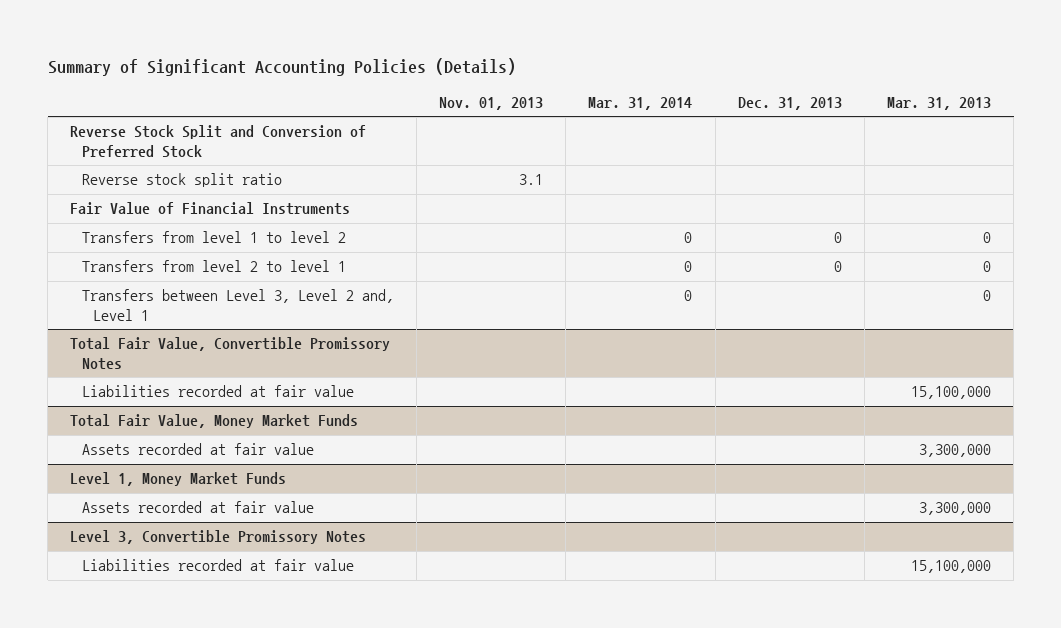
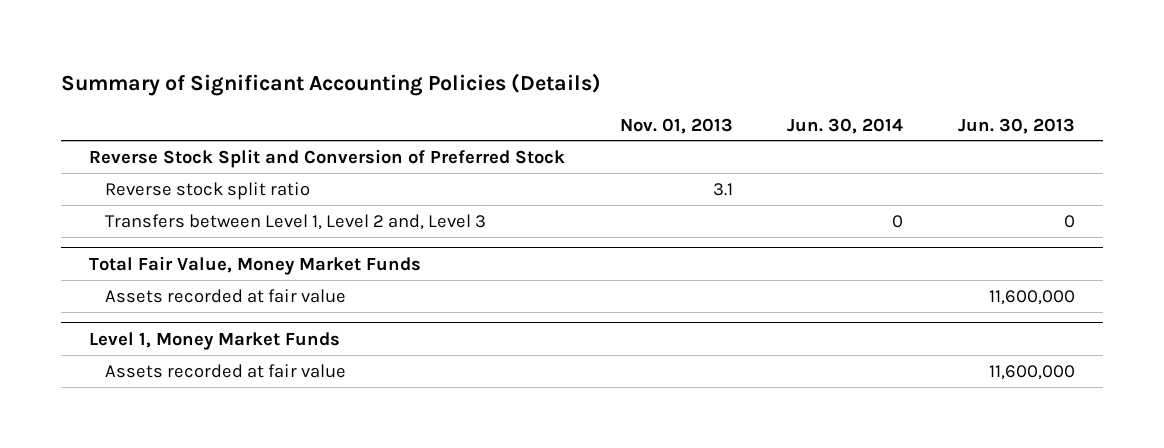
- | Nov. 01, 2013 | Mar. 31, 2014 | Dec. 31, 2013 | Mar. 31, 2013
+ | Nov. 01, 2013 | Jun. 30, 2014 | Jun. 30, 2013
- Fair Value of Financial Instruments
- Transfers from level 1 to level 2 | | 0 | 0 | 0
- Transfers from level 2 to level 1 | | 0 | 0 | 0
- Transfers between Level 3, Level 2 and, Level 1 | | 0 | | 0
- Total Fair Value, Convertible Promissory Notes
- Liabilities recorded at fair value | | | | 15,100,000
+ Transfers between Level 1, Level 2 and, Level 3 | | 0 | 0
- Level 3, Convertible Promissory Notes
- Liabilities recorded at fair value | | | | 15,100,000

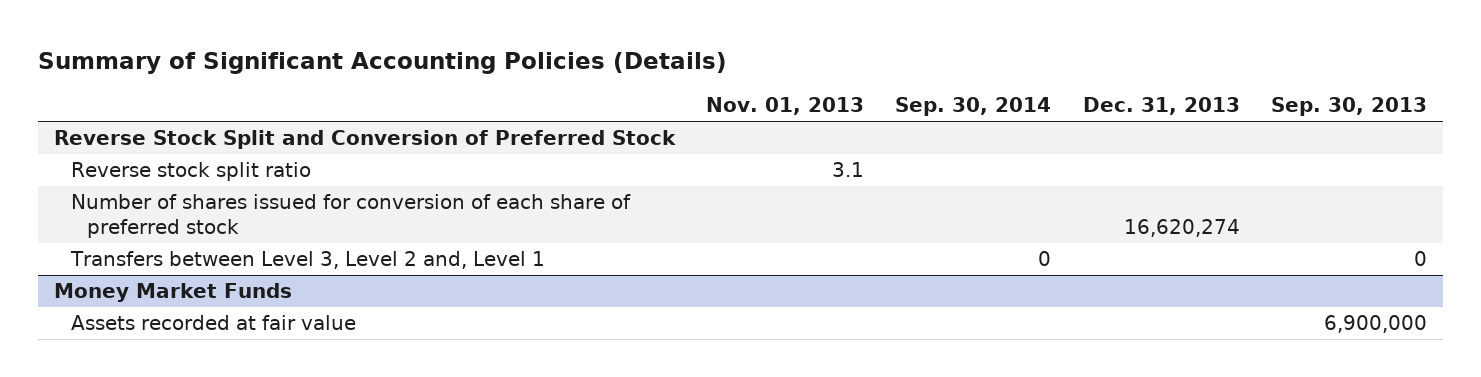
- | Nov. 01, 2013 | Jun. 30, 2014 | Jun. 30, 2013
+ | Nov. 01, 2013 | Sep. 30, 2014 | Dec. 31, 2013 | Sep. 30, 2013
- Transfers between Level 1, Level 2 and, Level 3 | | 0 | 0
- Total Fair Value, Money Market Funds
- Assets recorded at fair value | | | 11,600,000
- Level 1, Money Market Funds
+ Number of shares issued for conversion of each share of preferred stock | | | 16,620,274 |
+ Transfers between Level 3, Level 2 and, Level 1 | | 0 | | 0
+ Money Market Funds

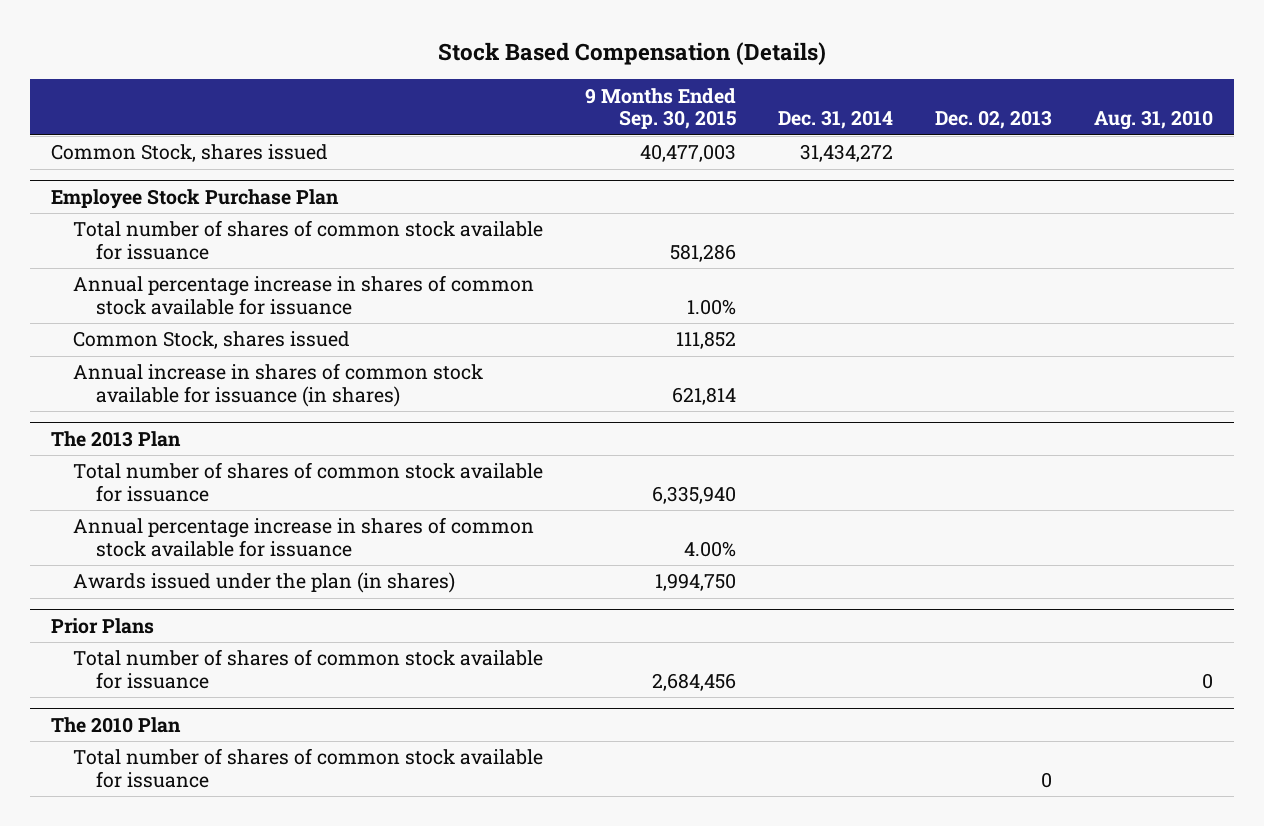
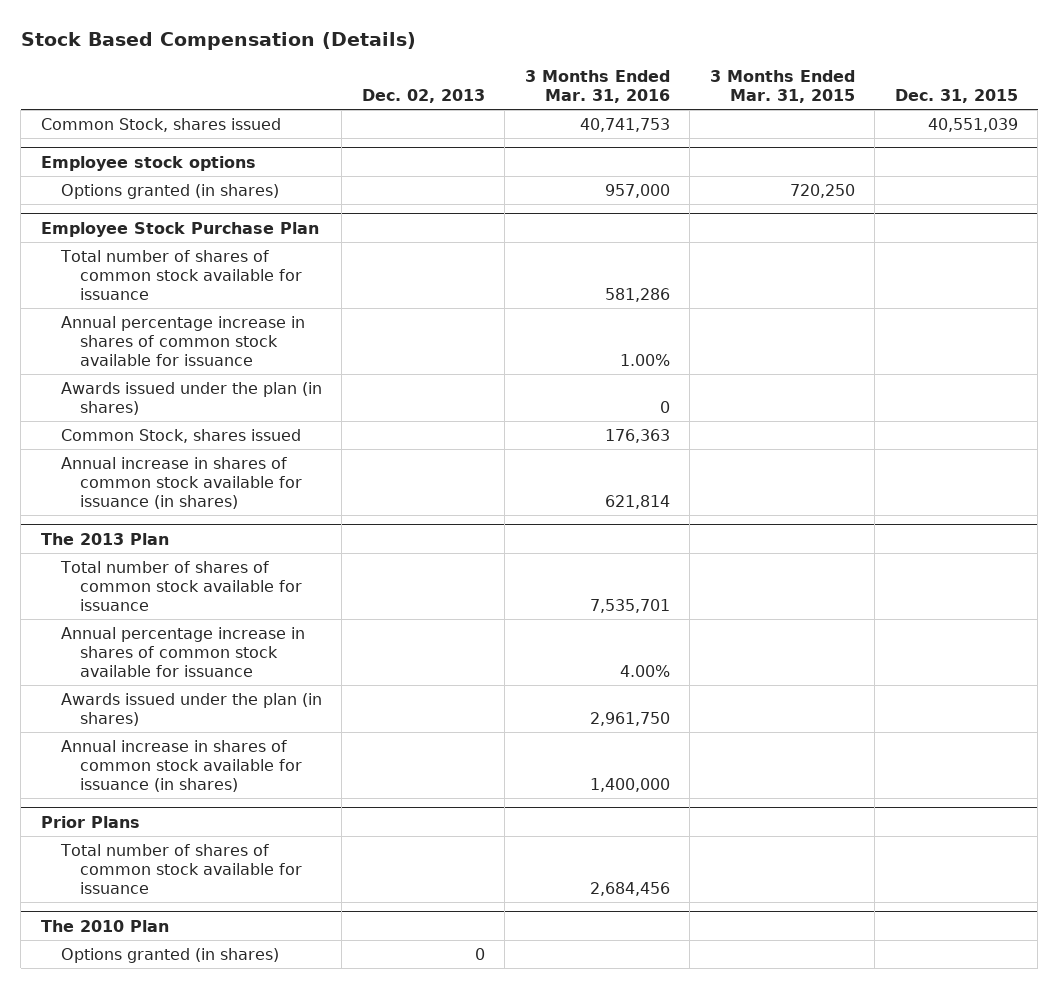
- | 9 Months Ended Sep. 30, 2015 | Dec. 31, 2014 | Dec. 02, 2013 | Aug. 31, 2010
+ | Dec. 02, 2013 | 3 Months Ended Mar. 31, 2016 | 3 Months Ended Mar. 31, 2015 | Dec. 31, 2015
+ Employee stock options
+ Options granted (in shares) | | 957,000 | 720,250 |
@ Employee Stock Purchase Plan
+ Awards issued under the plan (in shares) | | 0 | |
@ The 2013 Plan
+ Annual increase in shares of common stock available for issuance (in shares) | | 1,400,000 | |
@ The 2010 Plan
- Total number of shares of common stock available for issuance | | | 0 |
+ Options granted (in shares) | 0 | | |

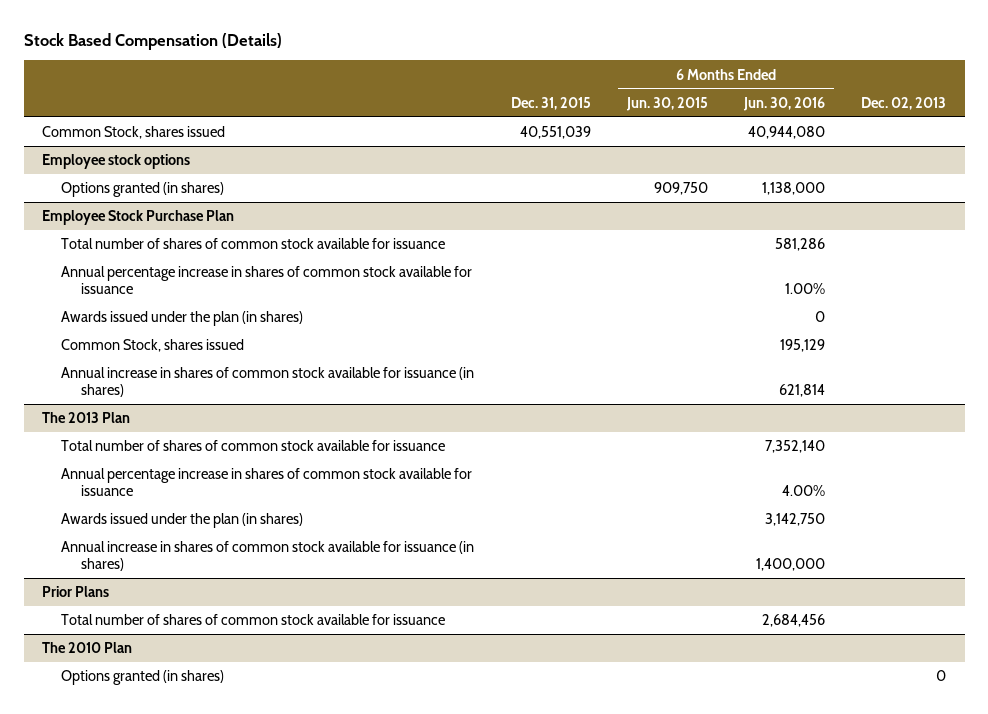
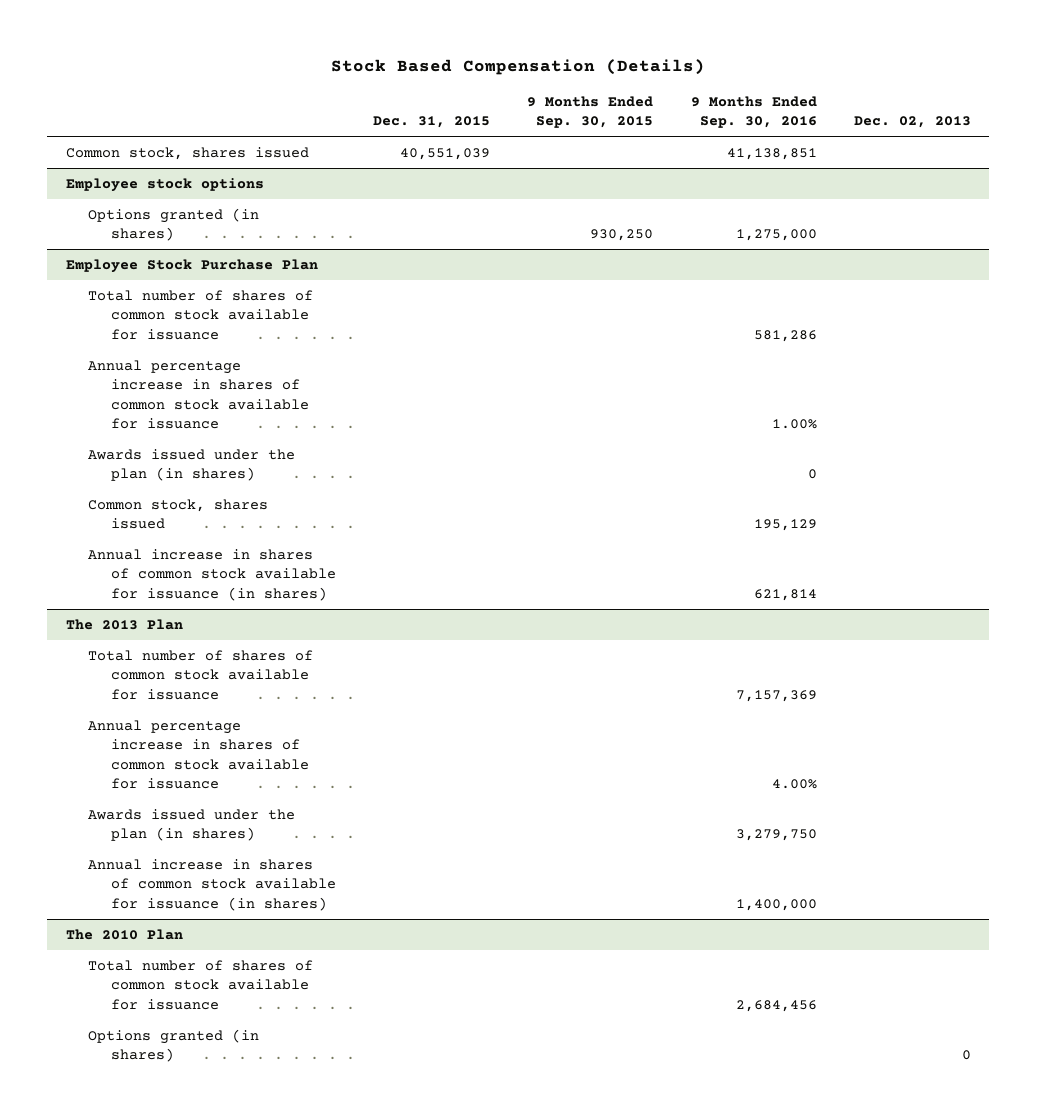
- | Dec. 31, 2015 | 6 Months Ended Jun. 30, 2015 | 6 Months Ended Jun. 30, 2016 | Dec. 02, 2013
+ | Dec. 31, 2015 | 9 Months Ended Sep. 30, 2015 | 9 Months Ended Sep. 30, 2016 | Dec. 02, 2013
- Common Stock, shares issued | 40,551,039 | | 40,944,080 |
+ Common stock, shares issued | 40,551,039 | | 41,138,851 |
@ Employee Stock Purchase Plan
- Common Stock, shares issued | | | 195,129 |
+ Common stock, shares issued | | | 195,129 |
- Prior Plans
- Total number of shares of common stock available for issuance | | | 2,684,456 |
@ The 2010 Plan
+ Total number of shares of common stock available for issuance | | | 2,684,456 |

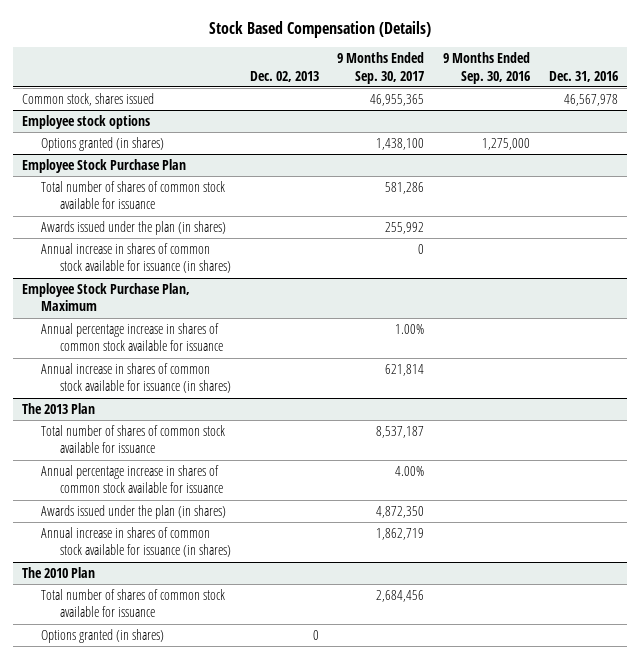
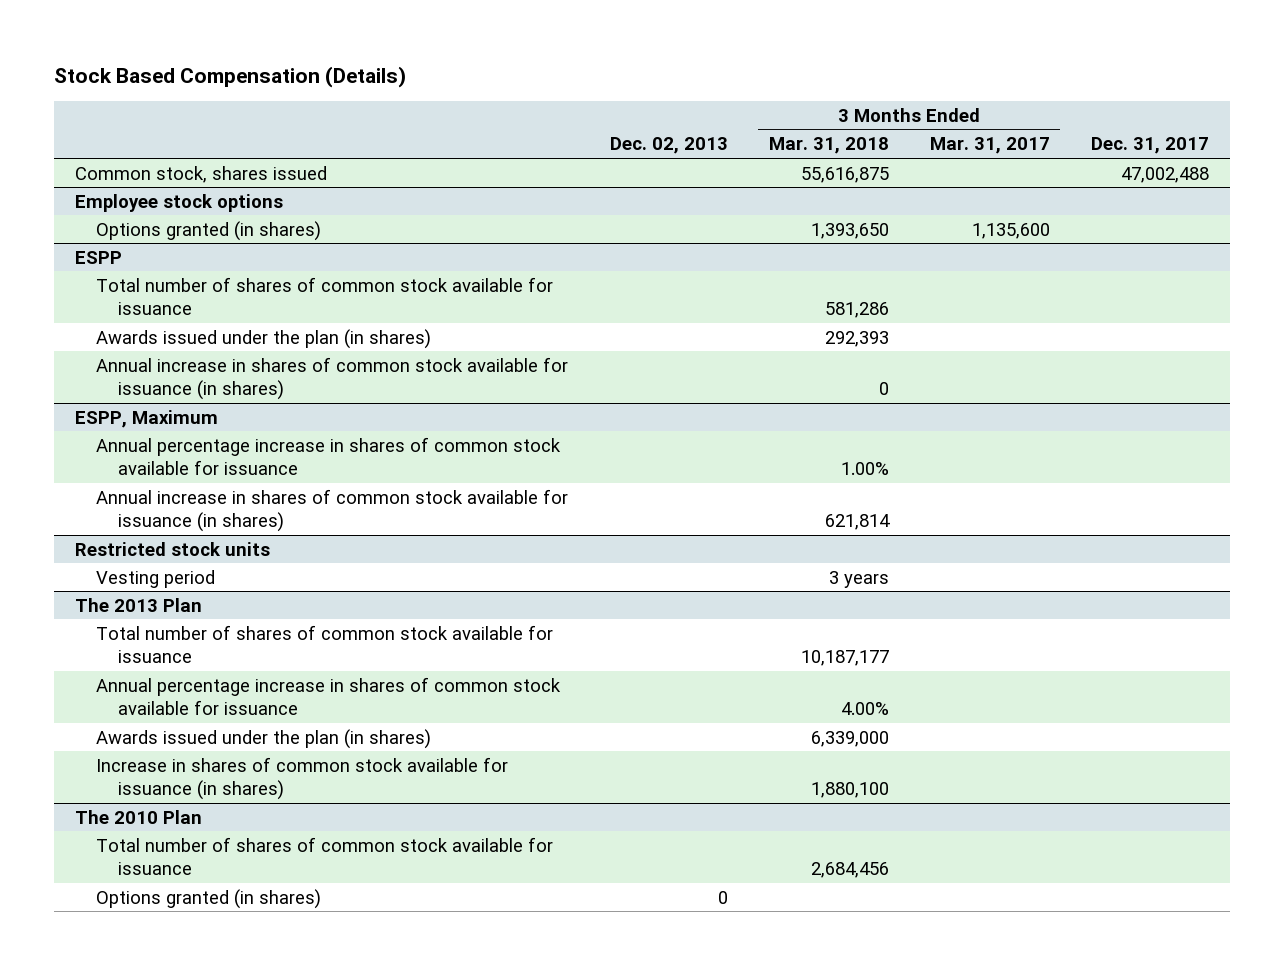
- | Dec. 02, 2013 | 9 Months Ended Sep. 30, 2017 | 9 Months Ended Sep. 30, 2016 | Dec. 31, 2016
+ | Dec. 02, 2013 | 3 Months Ended Mar. 31, 2018 | 3 Months Ended Mar. 31, 2017 | Dec. 31, 2017
- Employee Stock Purchase Plan
+ ESPP
- Employee Stock Purchase Plan, Maximum
- Annual percentage increase in shares of common stock available for issuance | | 1.00% | |
- Annual increase in shares of common stock available for issuance (in shares) | | 621,814 | |
+ ESPP, Maximum
+ Annual percentage increase in shares of common stock available for issuance | | 1.00% | |
+ Annual increase in shares of common stock available for issuance (in shares) | | 621,814 | |
+ Restricted stock units
+ Vesting period | | 3 years | |
@ The 2013 Plan
- Annual increase in shares of common stock available for issuance (in shares) | | 1,862,719 | |
+ Increase in shares of common stock available for issuance (in shares) | | 1,880,100 | |

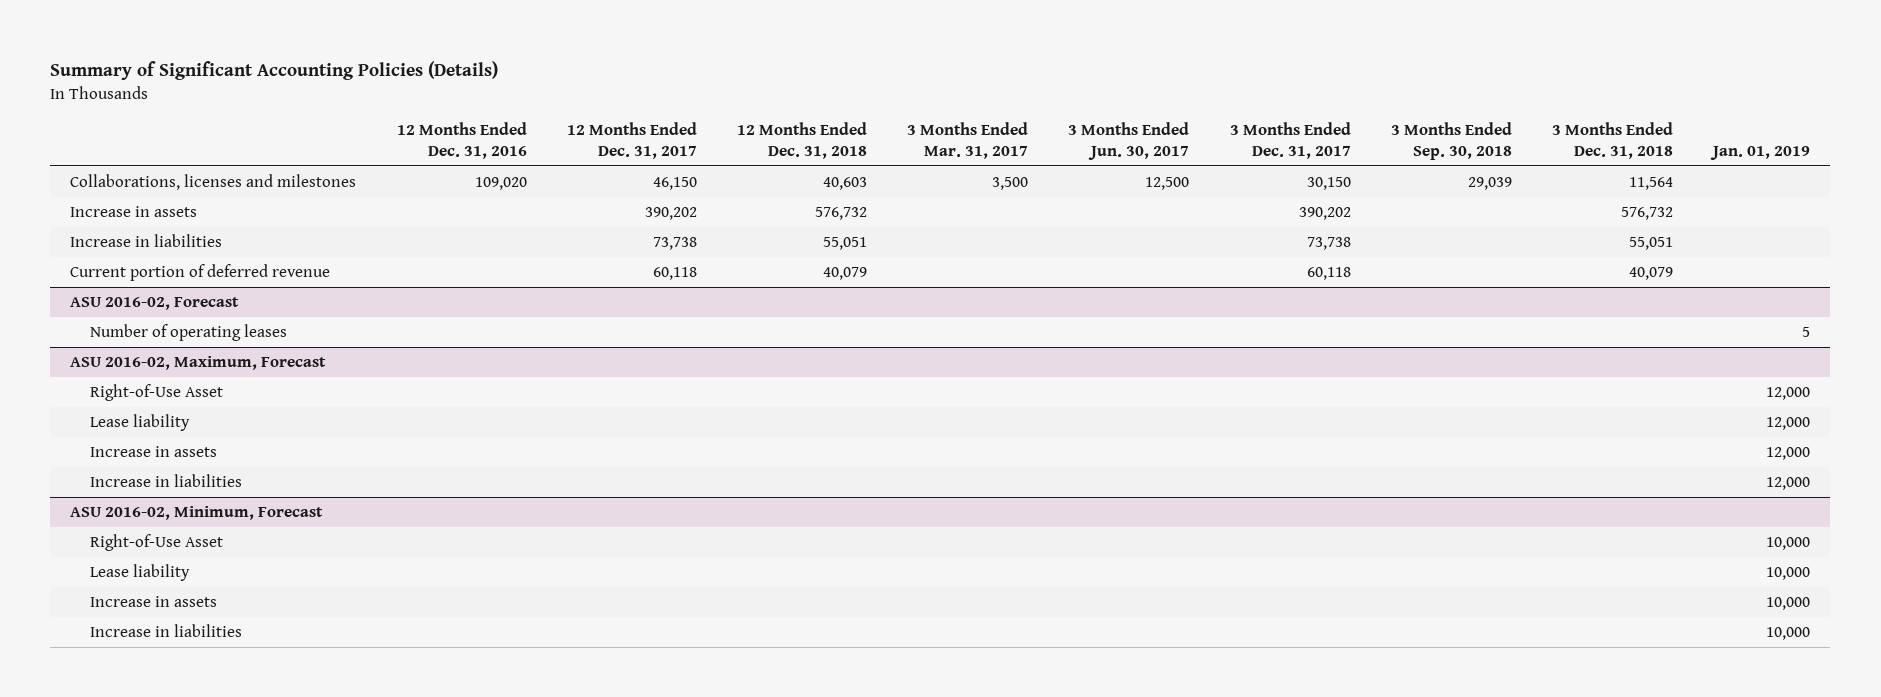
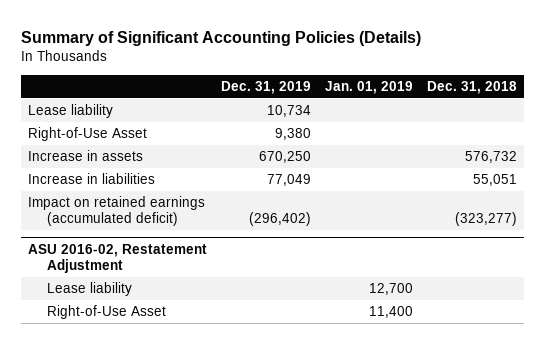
- | 12 Months Ended Dec. 31, 2016 | 12 Months Ended Dec. 31, 2017 | 12 Months Ended Dec. 31, 2018 | 3 Months Ended Mar. 31, 2017 | 3 Months Ended Jun. 30, 2017 | 3 Months Ended Dec. 31, 2017 | 3 Months Ended Sep. 30, 2018 | 3 Months Ended Dec. 31, 2018 | Jan. 01, 2019
+ | Dec. 31, 2019 | Jan. 01, 2019 | Dec. 31, 2018
- Collaborations, licenses and milestones | 109,020 | 46,150 | 40,603 | 3,500 | 12,500 | 30,150 | 29,039 | 11,564 |
+ Lease liability | 10,734 | |
+ Right-of-Use Asset | 9,380 | |
- Current portion of deferred revenue | | 60,118 | 40,079 | | | 60,118 | | 40,079 |
- ASU 2016-02, Forecast
- Number of operating leases | | | | | | | | | 5
- ASU 2016-02, Maximum, Forecast
- Right-of-Use Asset | | | | | | | | | 12,000
- Lease liability | | | | | | | | | 12,000
- Increase in assets | | | | | | | | | 12,000
- Increase in liabilities | | | | | | | | | 12,000
- ASU 2016-02, Minimum, Forecast
- Right-of-Use Asset | | | | | | | | | 10,000
- Lease liability | | | | | | | | | 10,000
- Increase in assets | | | | | | | | | 10,000
- Increase in liabilities | | | | | | | | | 10,000
+ Impact on retained earnings (accumulated deficit) | (296,402) | | (323,277)
+ ASU 2016-02, Restatement Adjustment
+ Lease liability | | 12,700 |
+ Right-of-Use Asset | | 11,400 |

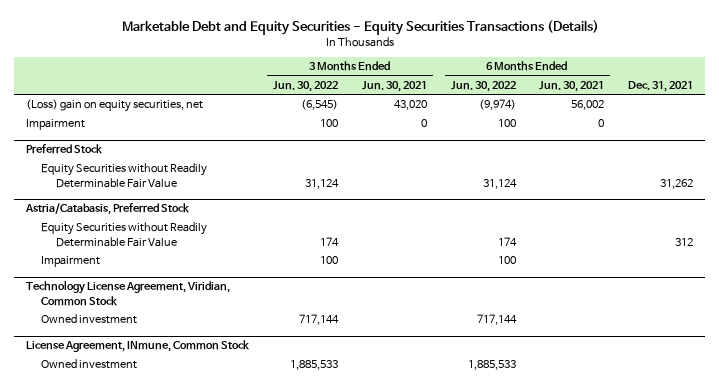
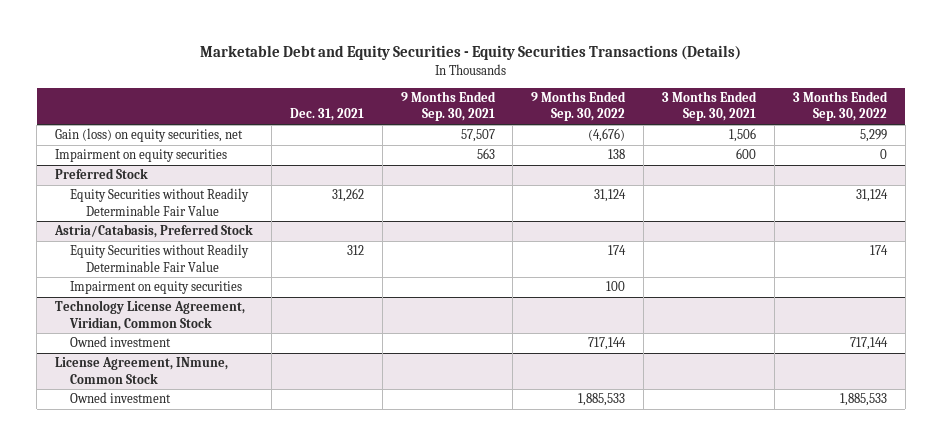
- | 3 Months Ended Jun. 30, 2022 | 3 Months Ended Jun. 30, 2021 | 6 Months Ended Jun. 30, 2022 | 6 Months Ended Jun. 30, 2021 | Dec. 31, 2021
+ | Dec. 31, 2021 | 9 Months Ended Sep. 30, 2021 | 9 Months Ended Sep. 30, 2022 | 3 Months Ended Sep. 30, 2021 | 3 Months Ended Sep. 30, 2022
- (Loss) gain on equity securities, net | (6,545) | 43,020 | (9,974) | 56,002 |
- Impairment | 100 | 0 | 100 | 0 |
+ Gain (loss) on equity securities, net | | 57,507 | (4,676) | 1,506 | 5,299
+ Impairment on equity securities | | 563 | 138 | 600 | 0
@ Astria/Catabasis, Preferred Stock
- Impairment | 100 | | 100 | |
+ Impairment on equity securities | | | 100 | |

